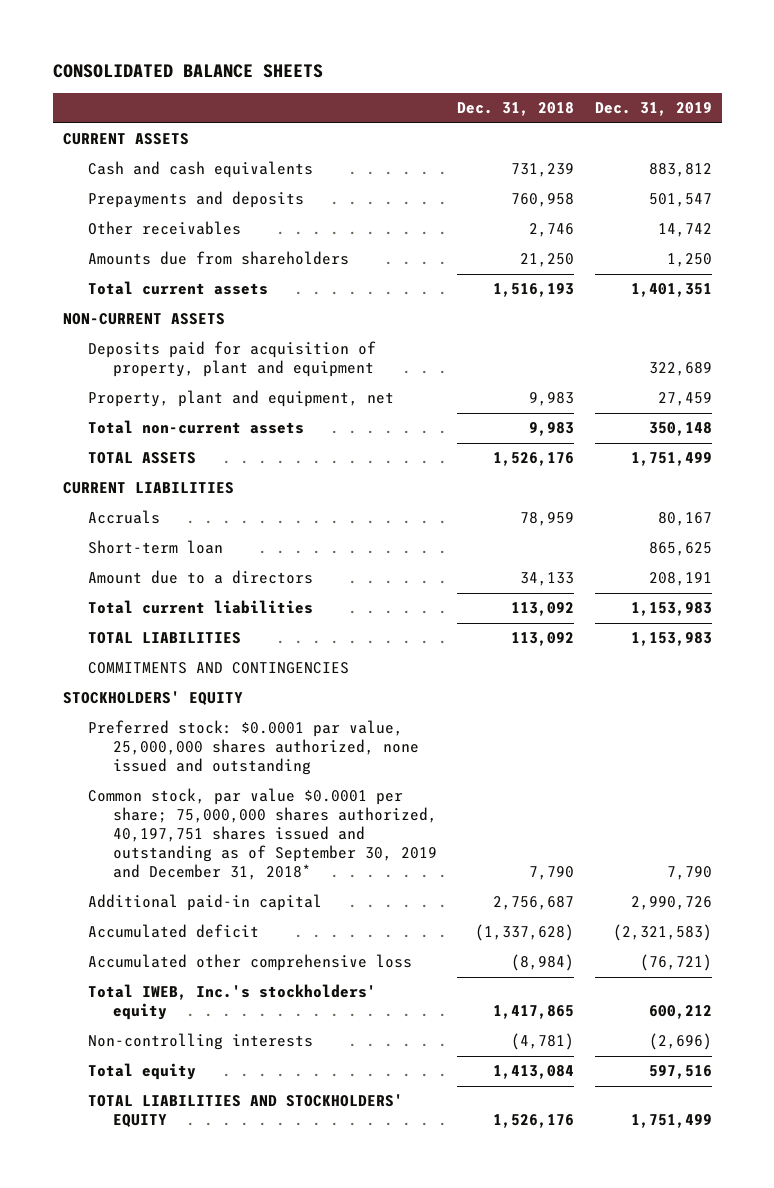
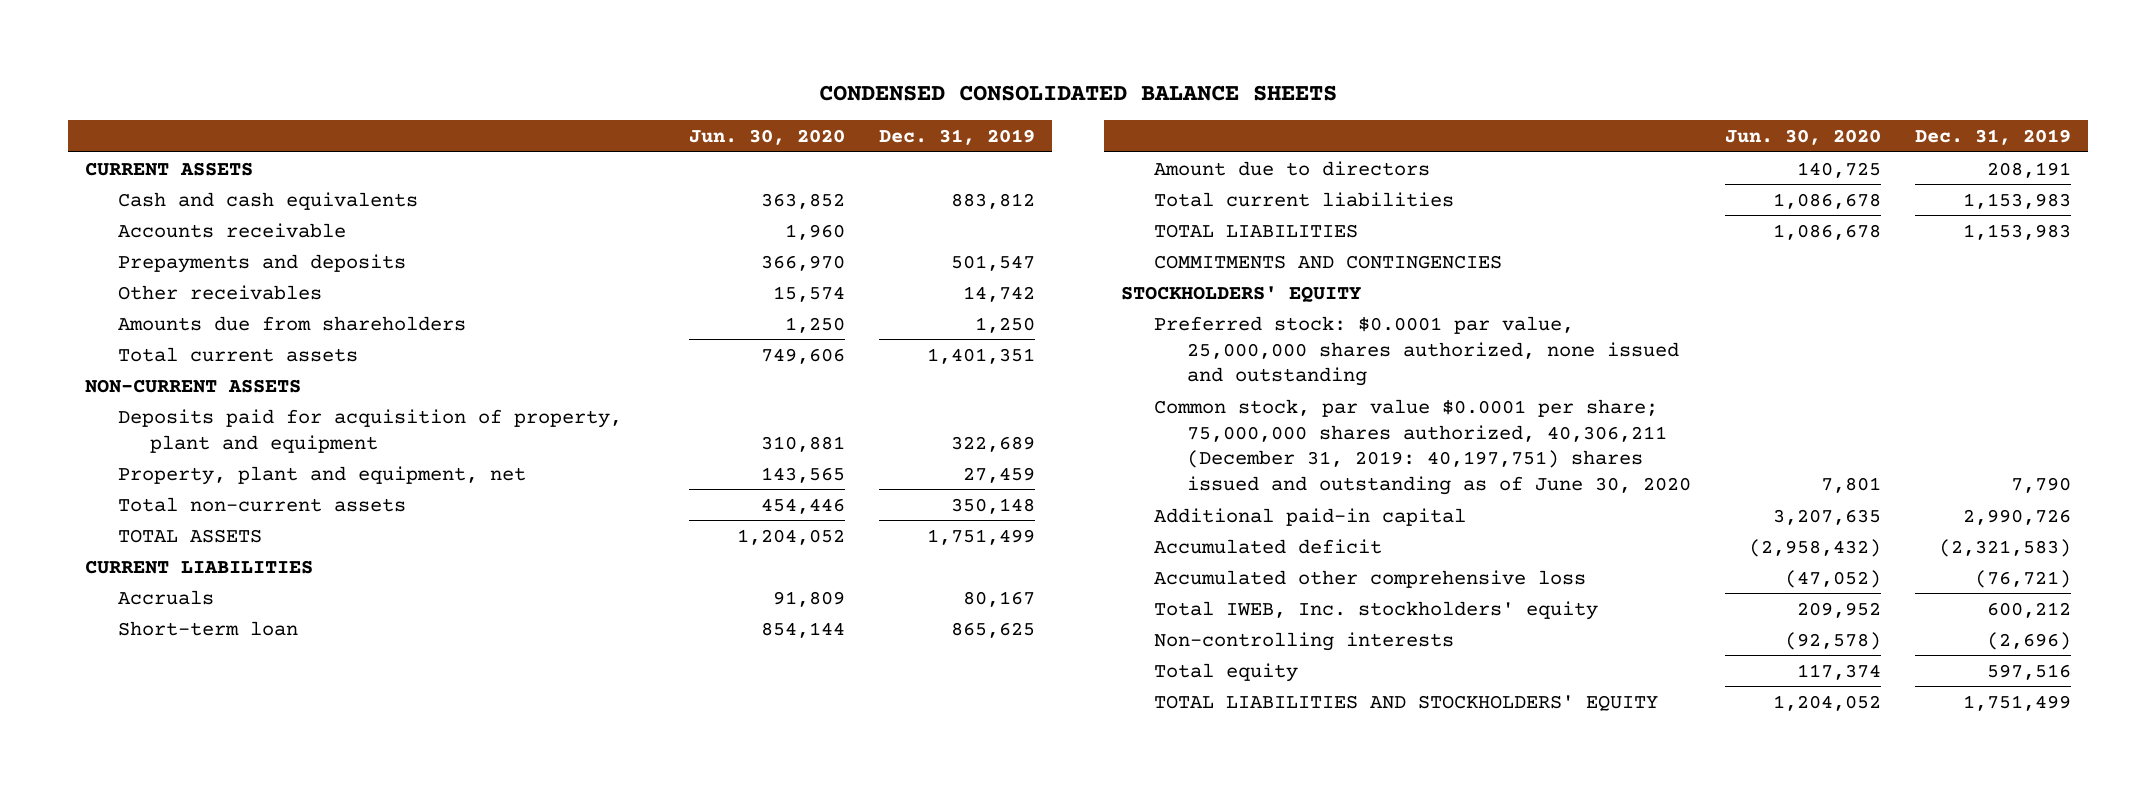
- CONSOLIDATED BALANCE SHEETS
+ CONDENSED CONSOLIDATED BALANCE SHEETS
- | Dec. 31, 2018 | Dec. 31, 2019
+ | Jun. 30, 2020 | Dec. 31, 2019
+ Accounts receivable | 1,960 |
- Amount due to a directors | 34,133 | 208,191
+ Amount due to directors | 140,725 | 208,191
- Common stock, par value $0.0001 per share; 75,000,000 shares authorized, 40,197,751 shares issued and outstanding as of September 30, 2019 and December 31, 2018* | 7,790 | 7,790
+ Common stock, par value $0.0001 per share; 75,000,000 shares authorized, 40,306,211 (December 31, 2019: 40,197,751) shares issued and outstanding as of June 30, 2020 | 7,801 | 7,790
- Total IWEB, Inc.'s stockholders' equity | 1,417,865 | 600,212
+ Total IWEB, Inc. stockholders' equity | 209,952 | 600,212

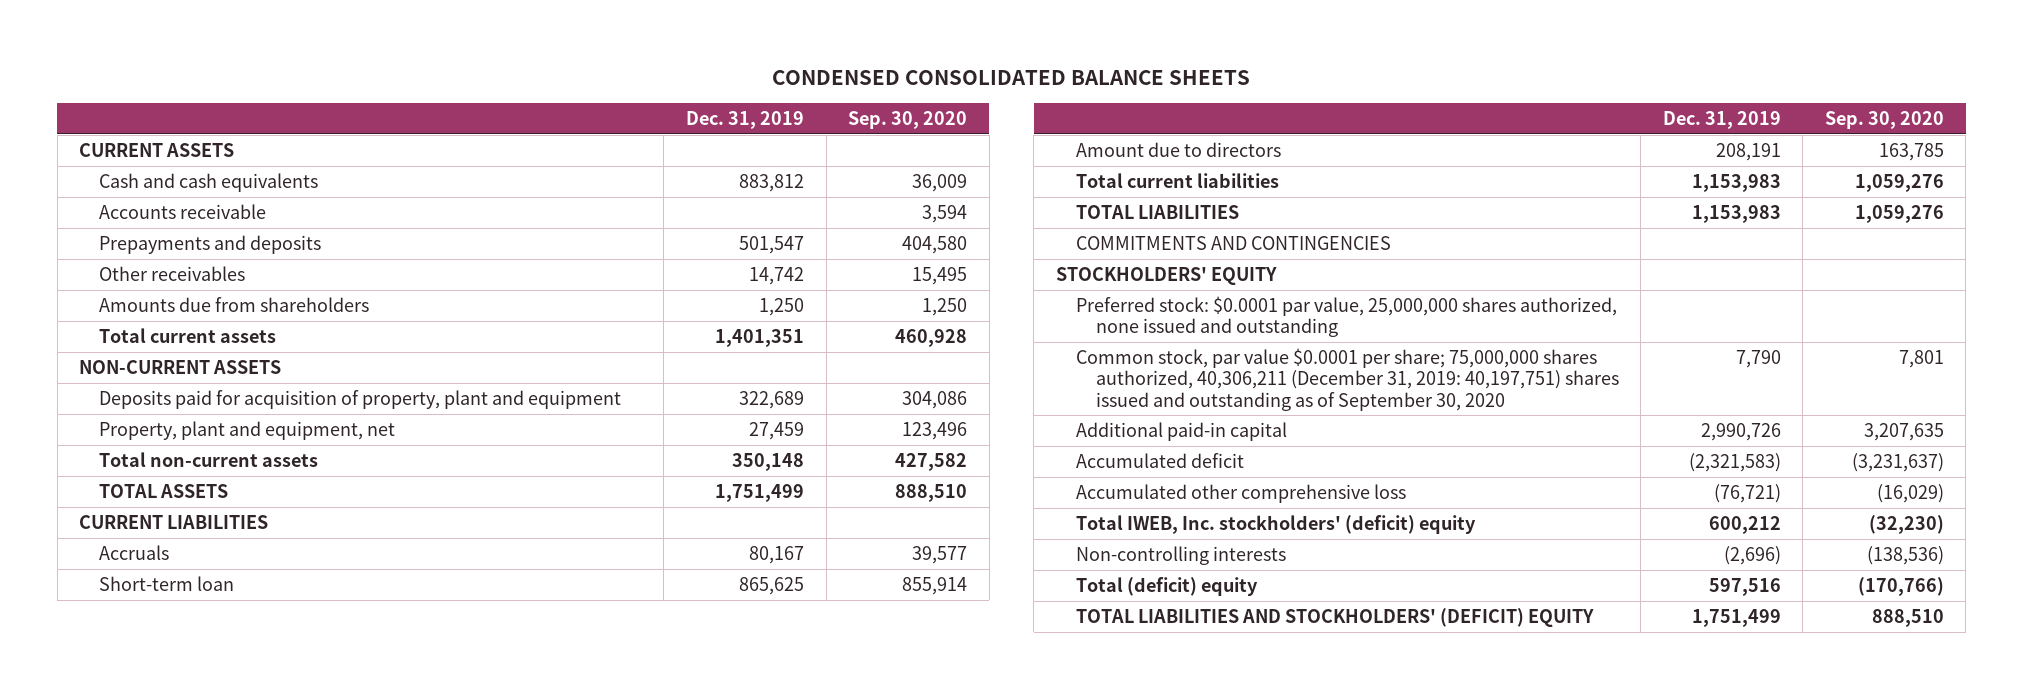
- | Jun. 30, 2020 | Dec. 31, 2019
+ | Dec. 31, 2019 | Sep. 30, 2020
- Common stock, par value $0.0001 per share; 75,000,000 shares authorized, 40,306,211 (December 31, 2019: 40,197,751) shares issued and outstanding as of June 30, 2020 | 7,801 | 7,790
+ Common stock, par value $0.0001 per share; 75,000,000 shares authorized, 40,306,211 (December 31, 2019: 40,197,751) shares issued and outstanding as of September 30, 2020 | 7,790 | 7,801
- Total IWEB, Inc. stockholders' equity | 209,952 | 600,212
+ Total IWEB, Inc. stockholders' (deficit) equity | 600,212 | (32,230)
- Total equity | 117,374 | 597,516
- TOTAL LIABILITIES AND STOCKHOLDERS' EQUITY | 1,204,052 | 1,751,499
+ Total (deficit) equity | 597,516 | (170,766)
+ TOTAL LIABILITIES AND STOCKHOLDERS' (DEFICIT) EQUITY | 1,751,499 | 888,510

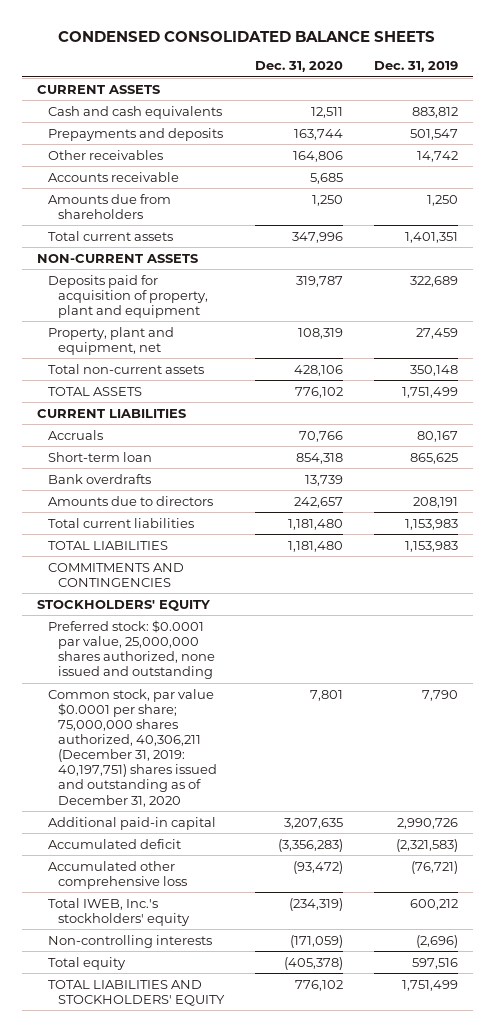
- | Dec. 31, 2019 | Sep. 30, 2020
+ | Dec. 31, 2020 | Dec. 31, 2019
moved down: Accounts receivable | 5,685 |
- Amount due to directors | 208,191 | 163,785
+ Bank overdrafts | 13,739 |
+ Amounts due to directors | 242,657 | 208,191
- Common stock, par value $0.0001 per share; 75,000,000 shares authorized, 40,306,211 (December 31, 2019: 40,197,751) shares issued and outstanding as of September 30, 2020 | 7,790 | 7,801
+ Common stock, par value $0.0001 per share; 75,000,000 shares authorized, 40,306,211 (December 31, 2019: 40,197,751) shares issued and outstanding as of December 31, 2020 | 7,801 | 7,790
- Total IWEB, Inc. stockholders' (deficit) equity | 600,212 | (32,230)
+ Total IWEB, Inc.'s stockholders' equity | (234,319) | 600,212
- Total (deficit) equity | 597,516 | (170,766)
- TOTAL LIABILITIES AND STOCKHOLDERS' (DEFICIT) EQUITY | 1,751,499 | 888,510
+ Total equity | (405,378) | 597,516
+ TOTAL LIABILITIES AND STOCKHOLDERS' EQUITY | 776,102 | 1,751,499

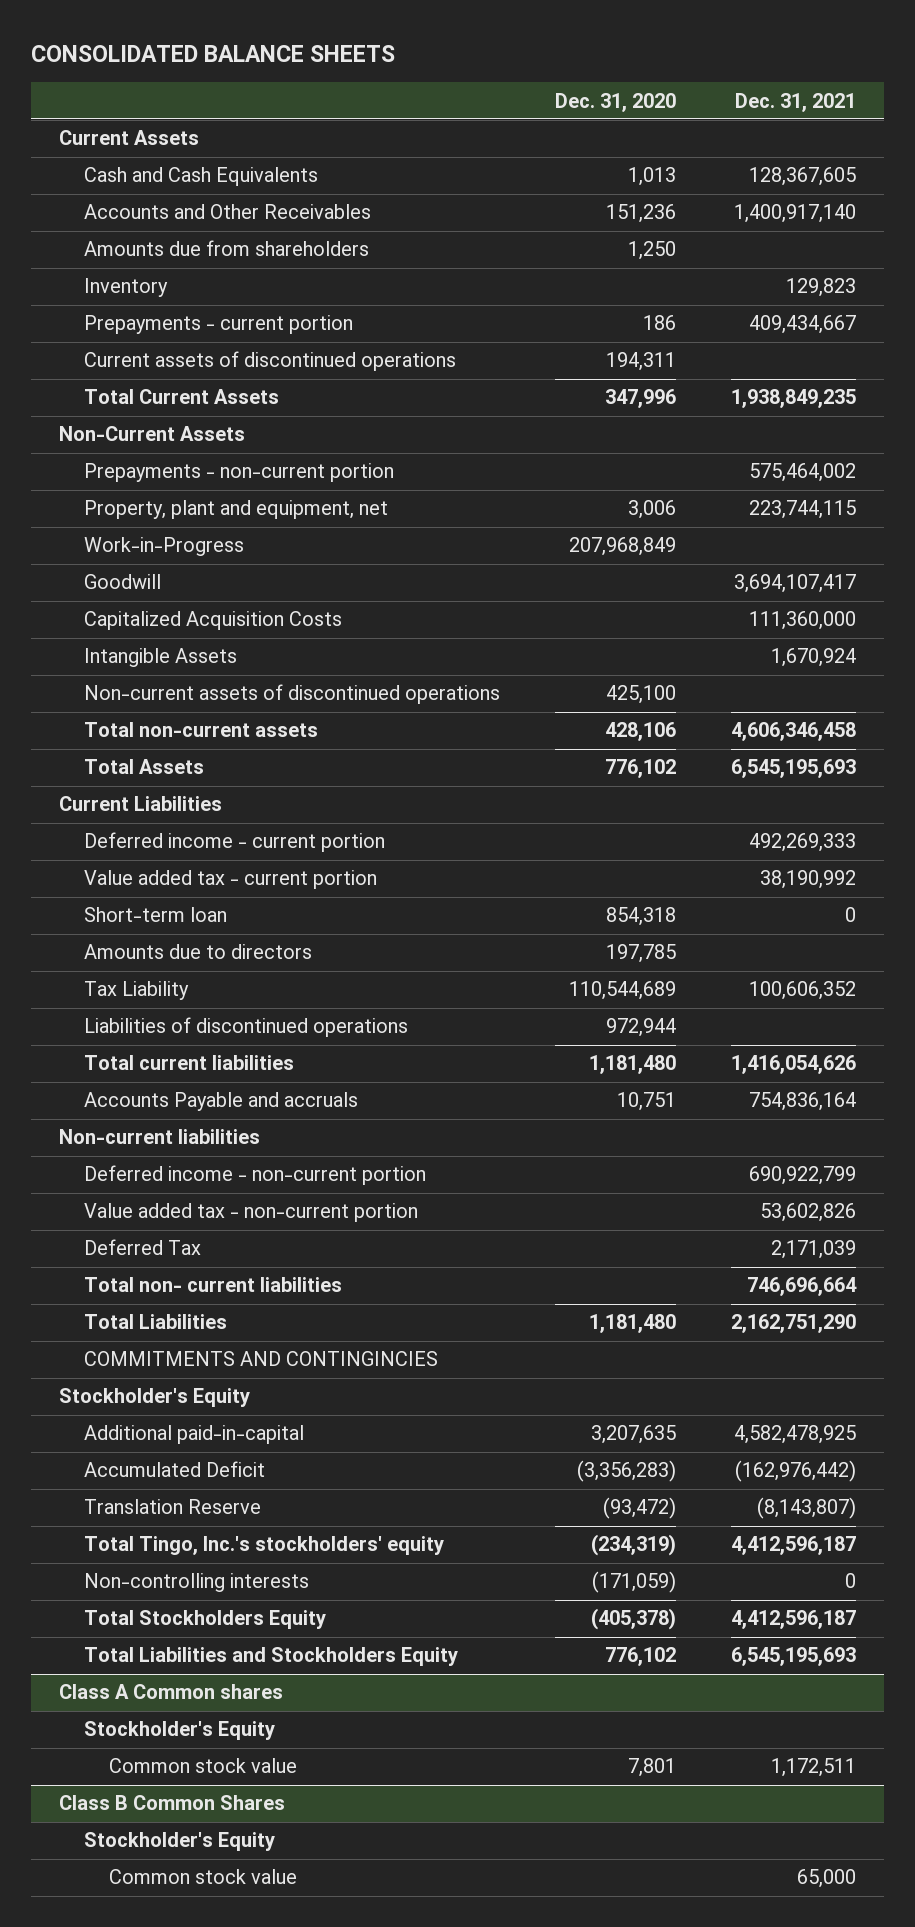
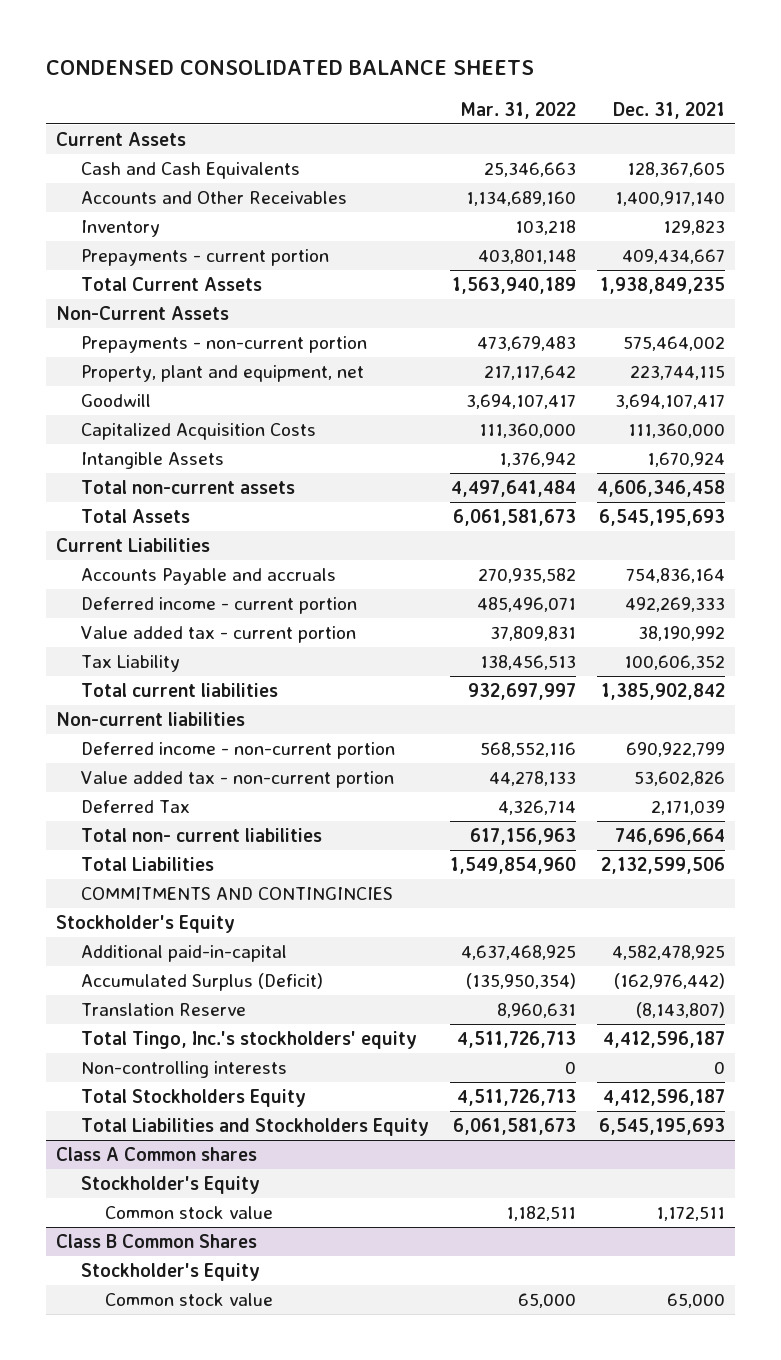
- CONSOLIDATED BALANCE SHEETS
+ CONDENSED CONSOLIDATED BALANCE SHEETS
- | Dec. 31, 2020 | Dec. 31, 2021
+ | Mar. 31, 2022 | Dec. 31, 2021
- Amounts due from shareholders | 1,250 |
- Current assets of discontinued operations | 194,311 |
- Work-in-Progress | 207,968,849 |
- Non-current assets of discontinued operations | 425,100 |
moved up: Accounts Payable and accruals | 270,935,582 | 754,836,164
- Short-term loan | 854,318 | 0
- Amounts due to directors | 197,785 |
- Liabilities of discontinued operations | 972,944 |
- Total current liabilities | 1,181,480 | 1,416,054,626
+ Total current liabilities | 932,697,997 | 1,385,902,842
- Total Liabilities | 1,181,480 | 2,162,751,290
+ Total Liabilities | 1,549,854,960 | 2,132,599,506
- Accumulated Deficit | (3,356,283) | (162,976,442)
+ Accumulated Surplus (Deficit) | (135,950,354) | (162,976,442)

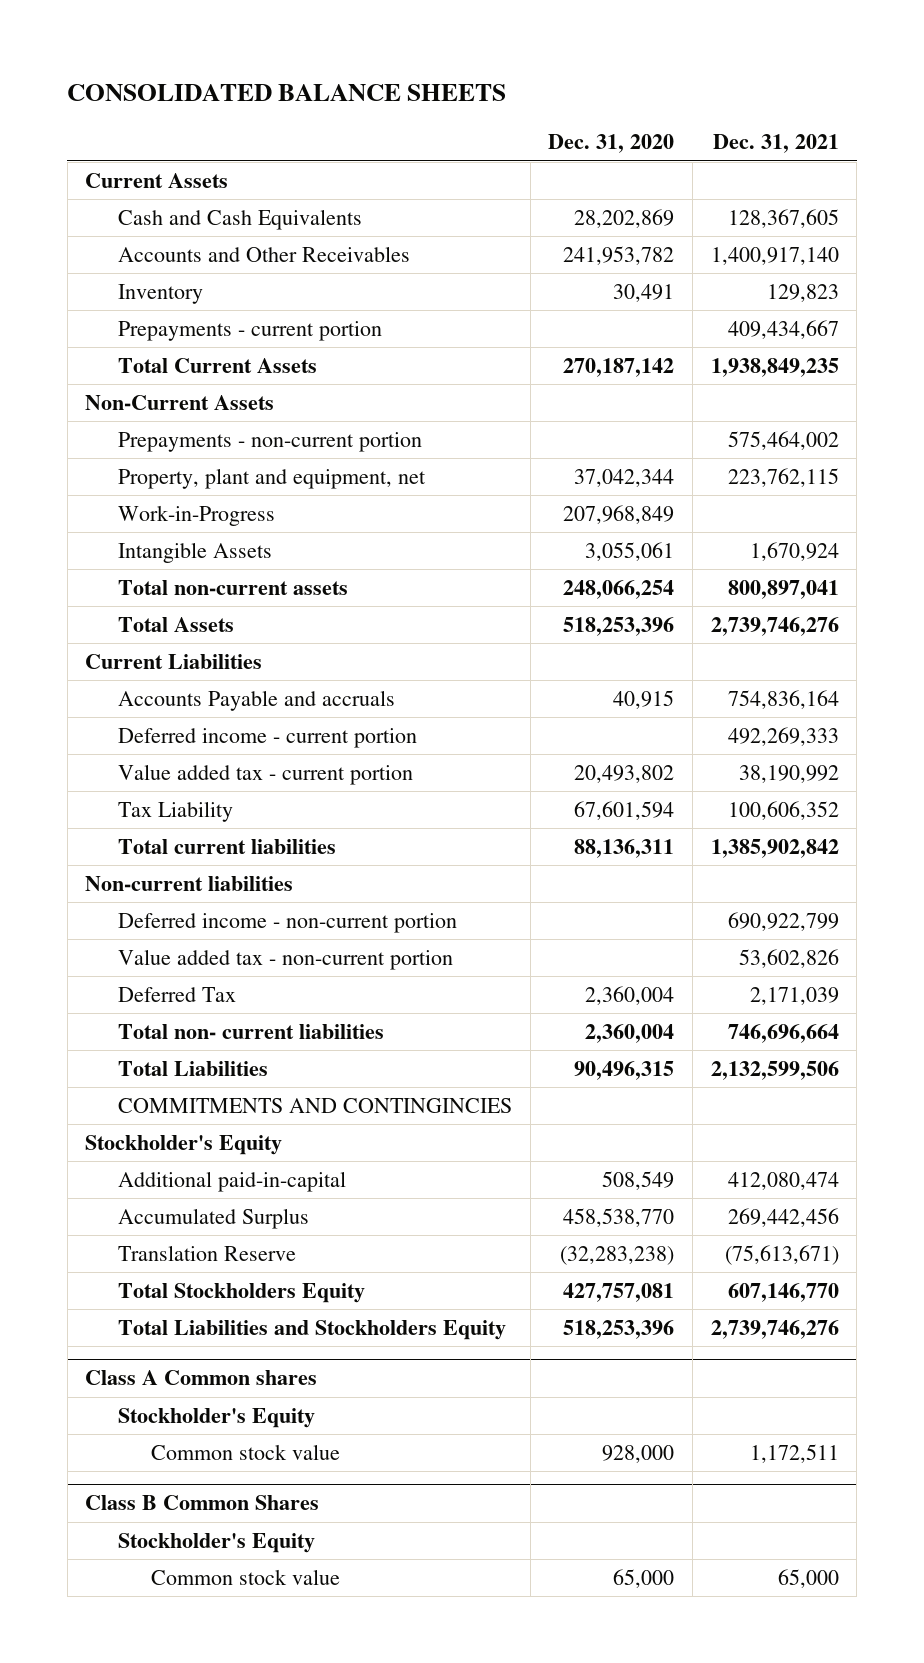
- CONDENSED CONSOLIDATED BALANCE SHEETS
+ CONSOLIDATED BALANCE SHEETS
- | Mar. 31, 2022 | Dec. 31, 2021
+ | Dec. 31, 2020 | Dec. 31, 2021
- Property, plant and equipment, net | 217,117,642 | 223,744,115
- Goodwill | 3,694,107,417 | 3,694,107,417
- Capitalized Acquisition Costs | 111,360,000 | 111,360,000
+ Property, plant and equipment, net | 37,042,344 | 223,762,115
+ Work-in-Progress | 207,968,849 |
- Total non-current assets | 4,497,641,484 | 4,606,346,458
- Total Assets | 6,061,581,673 | 6,545,195,693
+ Total non-current assets | 248,066,254 | 800,897,041
+ Total Assets | 518,253,396 | 2,739,746,276
- Additional paid-in-capital | 4,637,468,925 | 4,582,478,925
- Accumulated Surplus (Deficit) | (135,950,354) | (162,976,442)
- Translation Reserve | 8,960,631 | (8,143,807)
- Total Tingo, Inc.'s stockholders' equity | 4,511,726,713 | 4,412,596,187
- Non-controlling interests | 0 | 0
- Total Stockholders Equity | 4,511,726,713 | 4,412,596,187
- Total Liabilities and Stockholders Equity | 6,061,581,673 | 6,545,195,693
+ Additional paid-in-capital | 508,549 | 412,080,474
+ Accumulated Surplus | 458,538,770 | 269,442,456
+ Translation Reserve | (32,283,238) | (75,613,671)
+ Total Stockholders Equity | 427,757,081 | 607,146,770
+ Total Liabilities and Stockholders Equity | 518,253,396 | 2,739,746,276

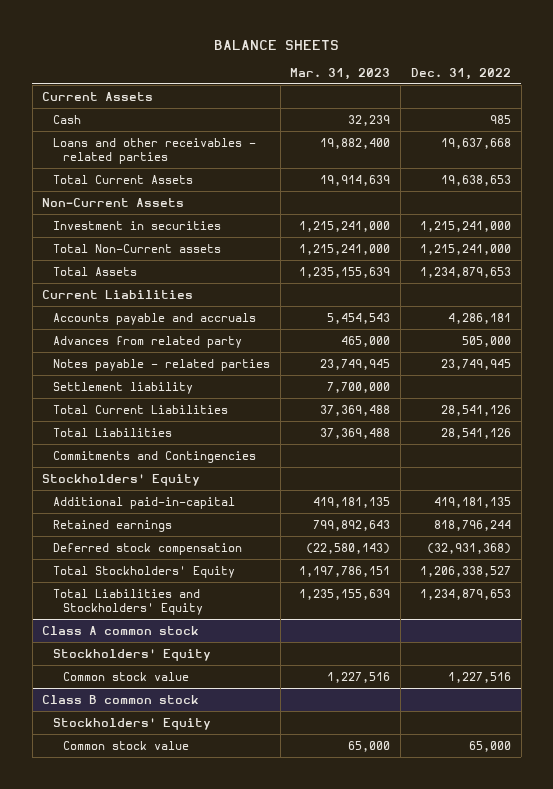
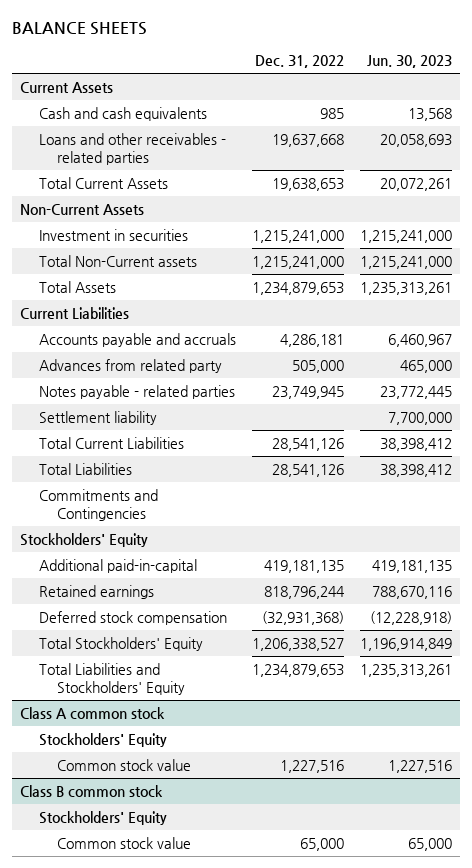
- | Mar. 31, 2023 | Dec. 31, 2022
+ | Dec. 31, 2022 | Jun. 30, 2023
- Cash | 32,239 | 985
+ Cash and cash equivalents | 985 | 13,568

